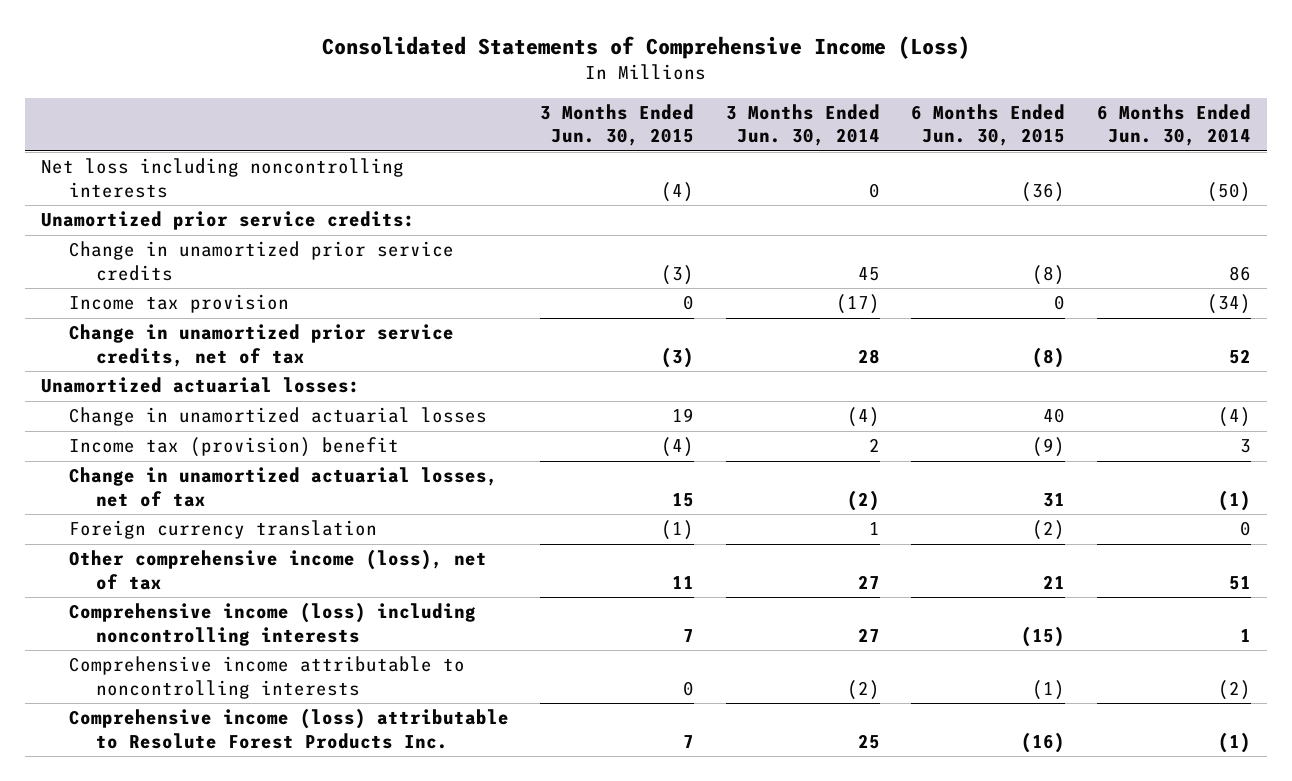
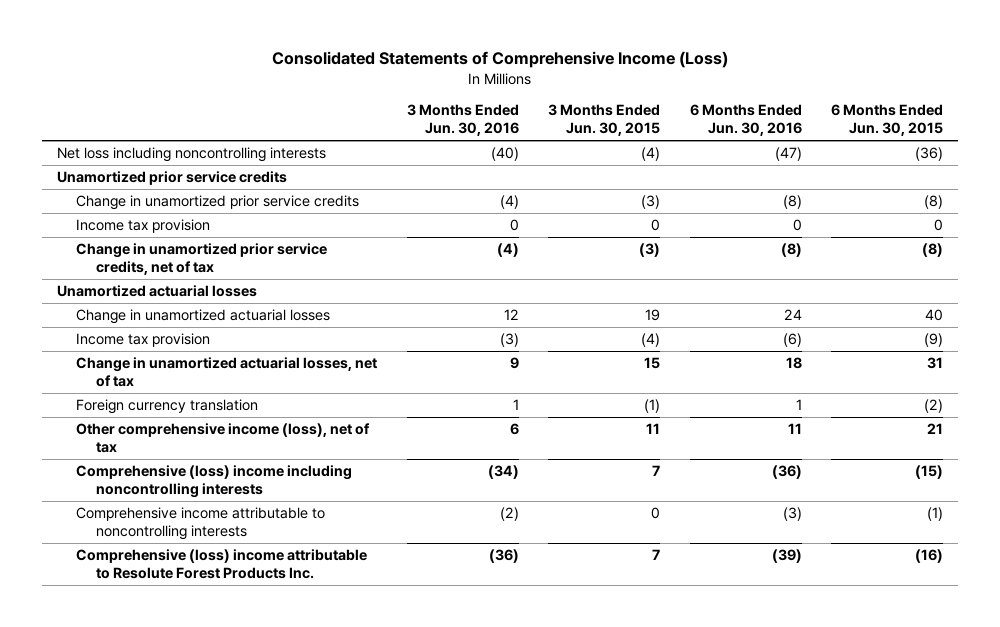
- | 3 Months Ended Jun. 30, 2015 | 3 Months Ended Jun. 30, 2014 | 6 Months Ended Jun. 30, 2015 | 6 Months Ended Jun. 30, 2014
+ | 3 Months Ended Jun. 30, 2016 | 3 Months Ended Jun. 30, 2015 | 6 Months Ended Jun. 30, 2016 | 6 Months Ended Jun. 30, 2015
- Unamortized prior service credits:
+ Unamortized prior service credits
- Unamortized actuarial losses:
+ Unamortized actuarial losses
- Income tax (provision) benefit | (4) | 2 | (9) | 3
+ Income tax provision | (3) | (4) | (6) | (9)
- Comprehensive income (loss) including noncontrolling interests | 7 | 27 | (15) | 1
+ Comprehensive (loss) income including noncontrolling interests | (34) | 7 | (36) | (15)
- Comprehensive income (loss) attributable to Resolute Forest Products Inc. | 7 | 25 | (16) | (1)
+ Comprehensive (loss) income attributable to Resolute Forest Products Inc. | (36) | 7 | (39) | (16)

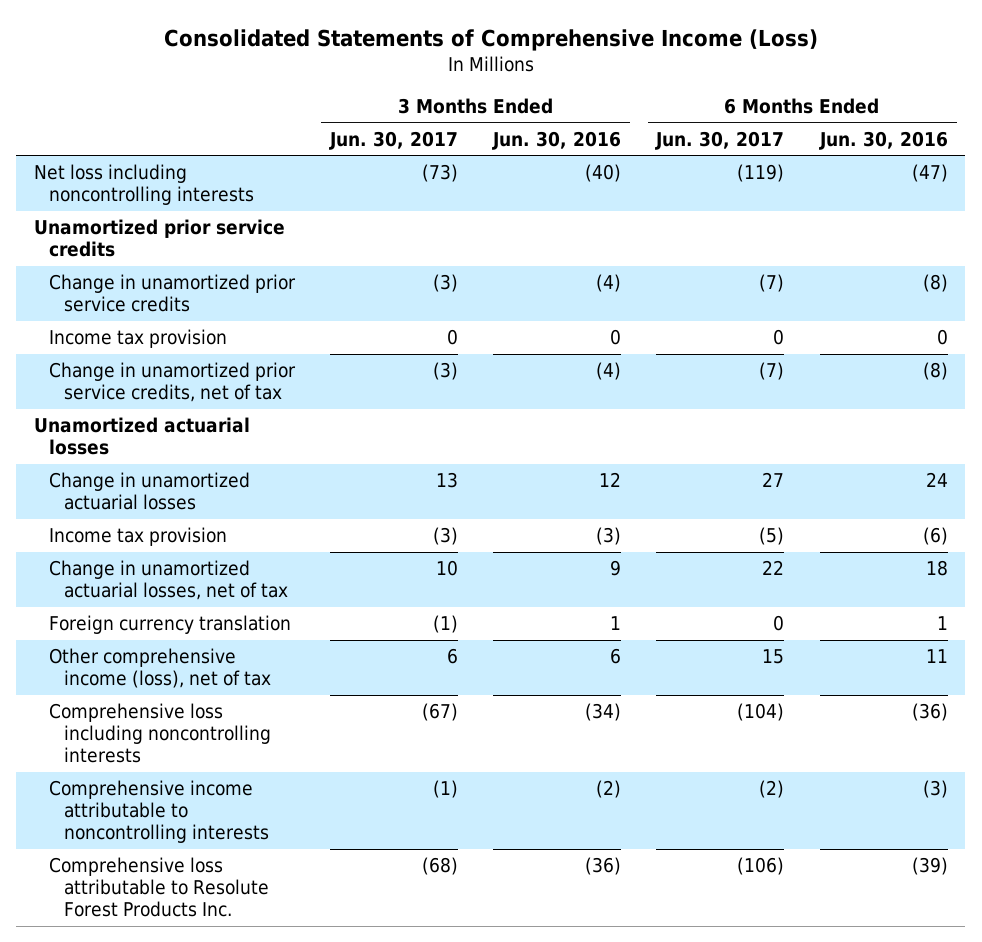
- | 3 Months Ended Jun. 30, 2016 | 3 Months Ended Jun. 30, 2015 | 6 Months Ended Jun. 30, 2016 | 6 Months Ended Jun. 30, 2015
+ | 3 Months Ended Jun. 30, 2017 | 3 Months Ended Jun. 30, 2016 | 6 Months Ended Jun. 30, 2017 | 6 Months Ended Jun. 30, 2016
- Comprehensive (loss) income including noncontrolling interests | (34) | 7 | (36) | (15)
+ Comprehensive loss including noncontrolling interests | (67) | (34) | (104) | (36)
- Comprehensive (loss) income attributable to Resolute Forest Products Inc. | (36) | 7 | (39) | (16)
+ Comprehensive loss attributable to Resolute Forest Products Inc. | (68) | (36) | (106) | (39)

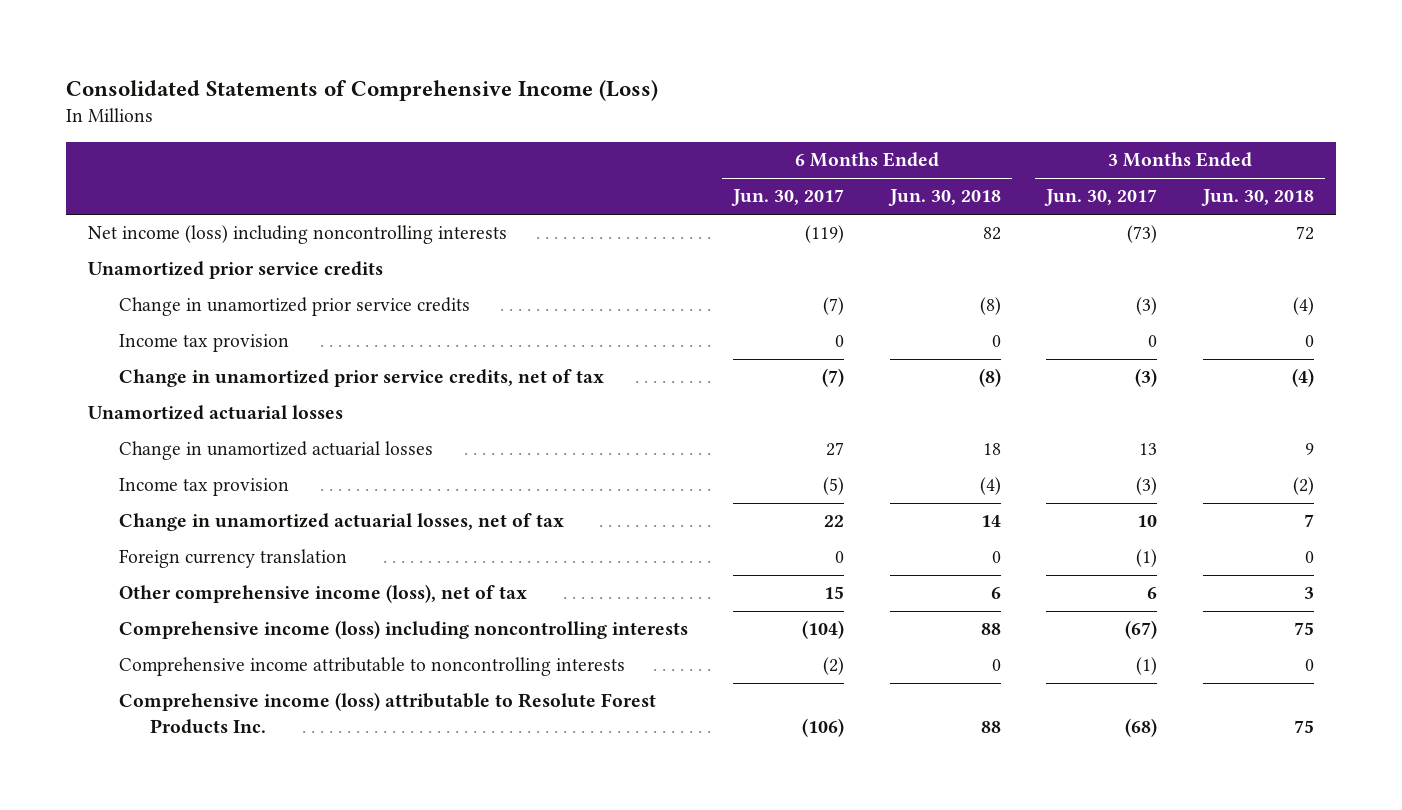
- | 3 Months Ended Jun. 30, 2017 | 3 Months Ended Jun. 30, 2016 | 6 Months Ended Jun. 30, 2017 | 6 Months Ended Jun. 30, 2016
+ | 6 Months Ended Jun. 30, 2017 | 6 Months Ended Jun. 30, 2018 | 3 Months Ended Jun. 30, 2017 | 3 Months Ended Jun. 30, 2018
- Net loss including noncontrolling interests | (73) | (40) | (119) | (47)
+ Net income (loss) including noncontrolling interests | (119) | 82 | (73) | 72
- Comprehensive loss including noncontrolling interests | (67) | (34) | (104) | (36)
+ Comprehensive income (loss) including noncontrolling interests | (104) | 88 | (67) | 75
- Comprehensive loss attributable to Resolute Forest Products Inc. | (68) | (36) | (106) | (39)
+ Comprehensive income (loss) attributable to Resolute Forest Products Inc. | (106) | 88 | (68) | 75

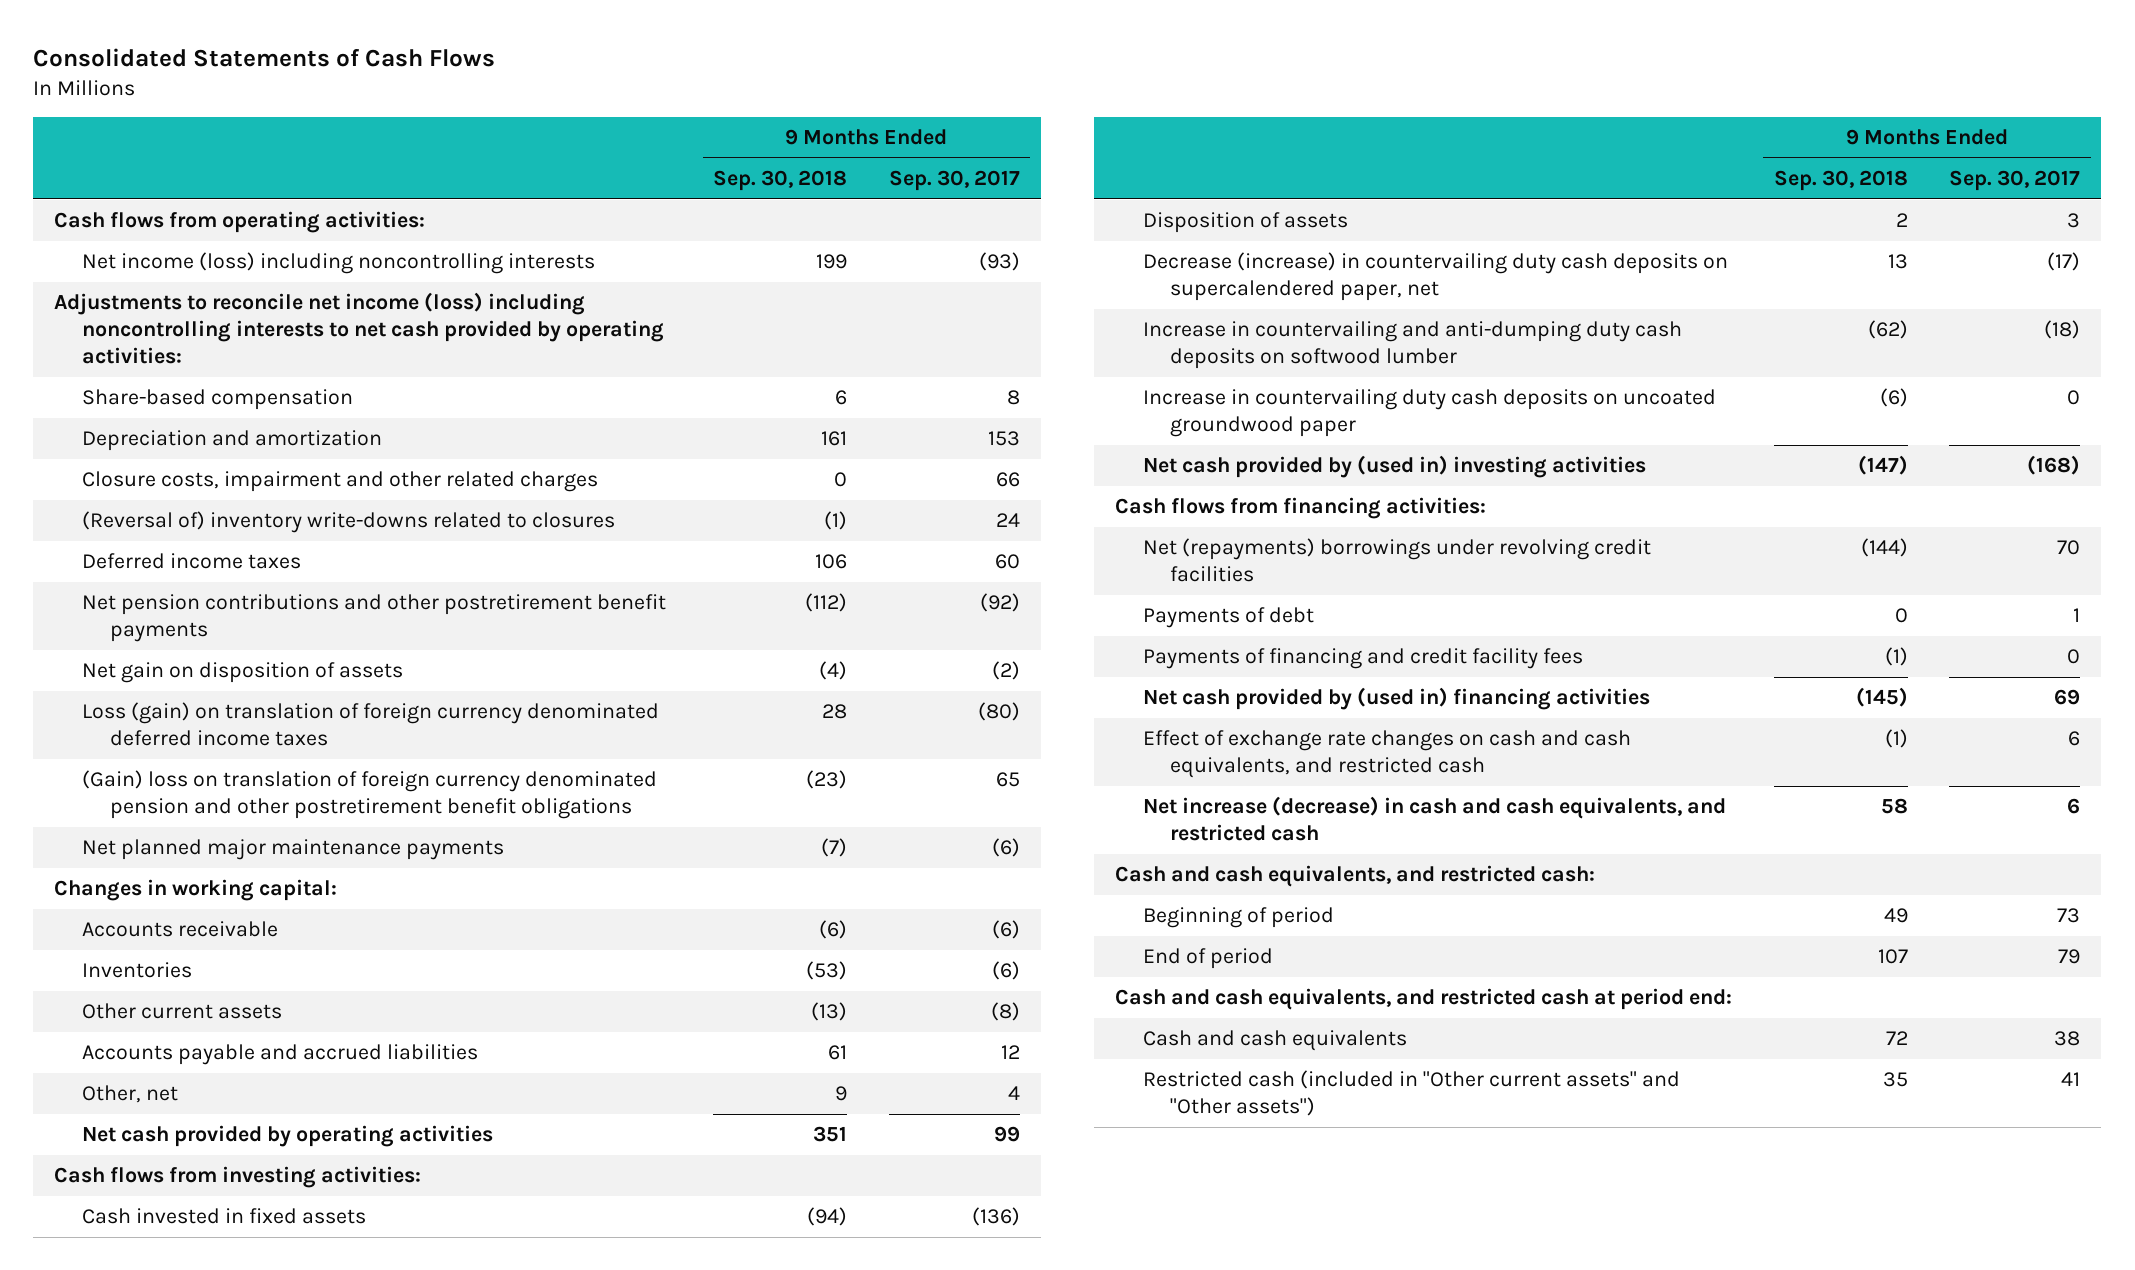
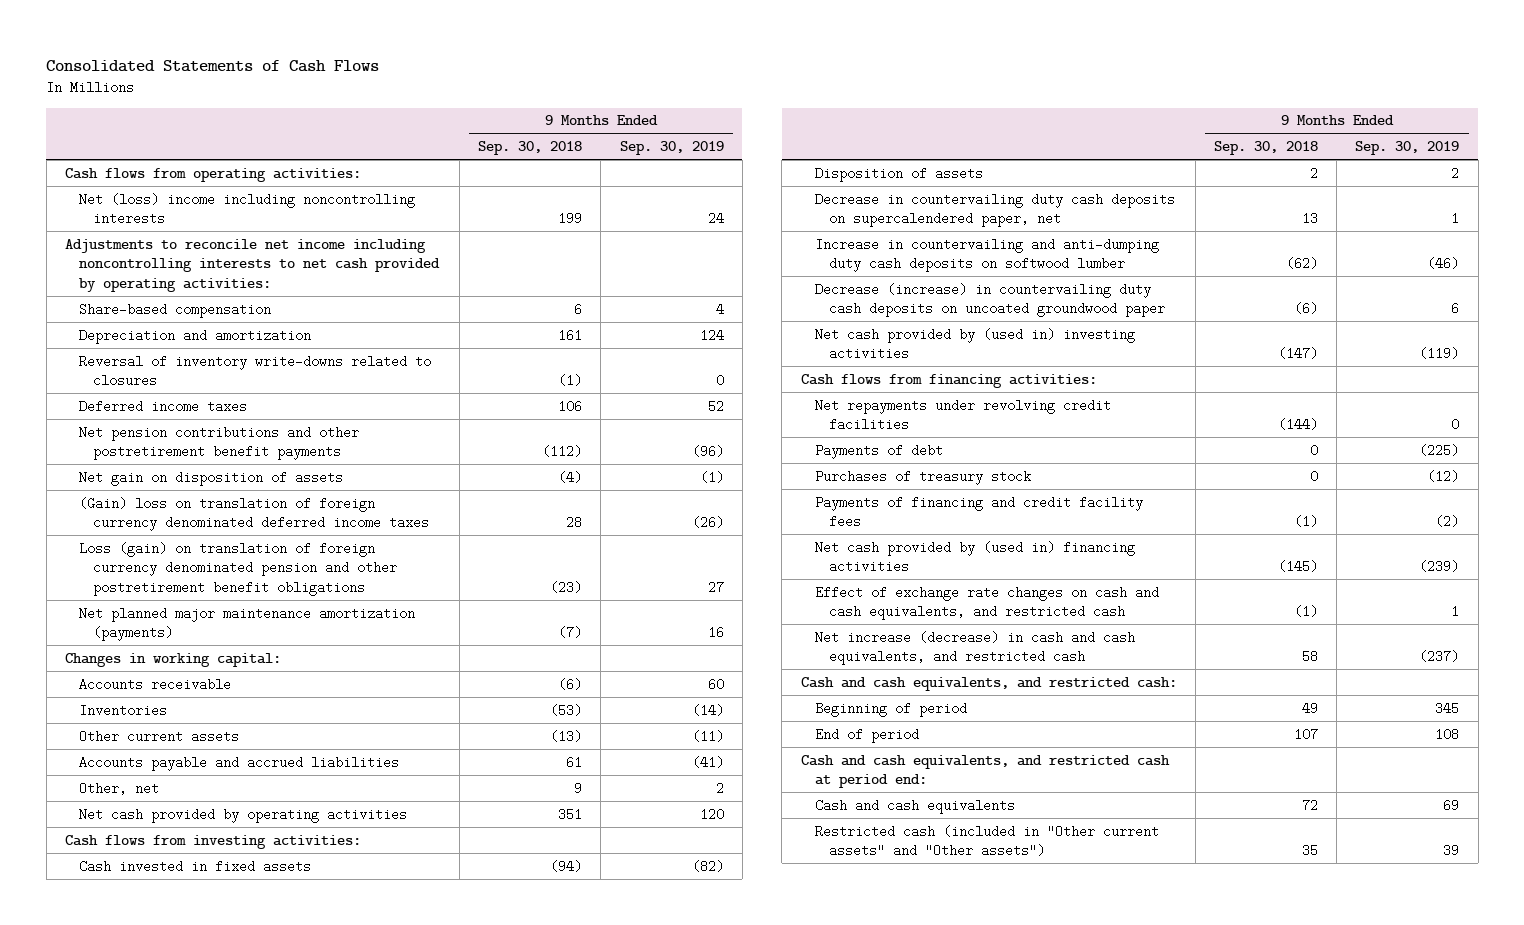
- | 9 Months Ended Sep. 30, 2018 | 9 Months Ended Sep. 30, 2017
+ | 9 Months Ended Sep. 30, 2018 | 9 Months Ended Sep. 30, 2019
- Net income (loss) including noncontrolling interests | 199 | (93)
- Adjustments to reconcile net income (loss) including noncontrolling interests to net cash provided by operating activities:
+ Net (loss) income including noncontrolling interests | 199 | 24
+ Adjustments to reconcile net income including noncontrolling interests to net cash provided by operating activities:
- Closure costs, impairment and other related charges | 0 | 66
- (Reversal of) inventory write-downs related to closures | (1) | 24
+ Reversal of inventory write-downs related to closures | (1) | 0
- Loss (gain) on translation of foreign currency denominated deferred income taxes | 28 | (80)
- (Gain) loss on translation of foreign currency denominated pension and other postretirement benefit obligations | (23) | 65
- Net planned major maintenance payments | (7) | (6)
+ (Gain) loss on translation of foreign currency denominated deferred income taxes | 28 | (26)
+ Loss (gain) on translation of foreign currency denominated pension and other postretirement benefit obligations | (23) | 27
+ Net planned major maintenance amortization (payments) | (7) | 16
- Decrease (increase) in countervailing duty cash deposits on supercalendered paper, net | 13 | (17)
+ Decrease in countervailing duty cash deposits on supercalendered paper, net | 13 | 1
- Increase in countervailing duty cash deposits on uncoated groundwood paper | (6) | 0
+ Decrease (increase) in countervailing duty cash deposits on uncoated groundwood paper | (6) | 6
- Net (repayments) borrowings under revolving credit facilities | (144) | 70
+ Net repayments under revolving credit facilities | (144) | 0
+ Purchases of treasury stock | 0 | (12)

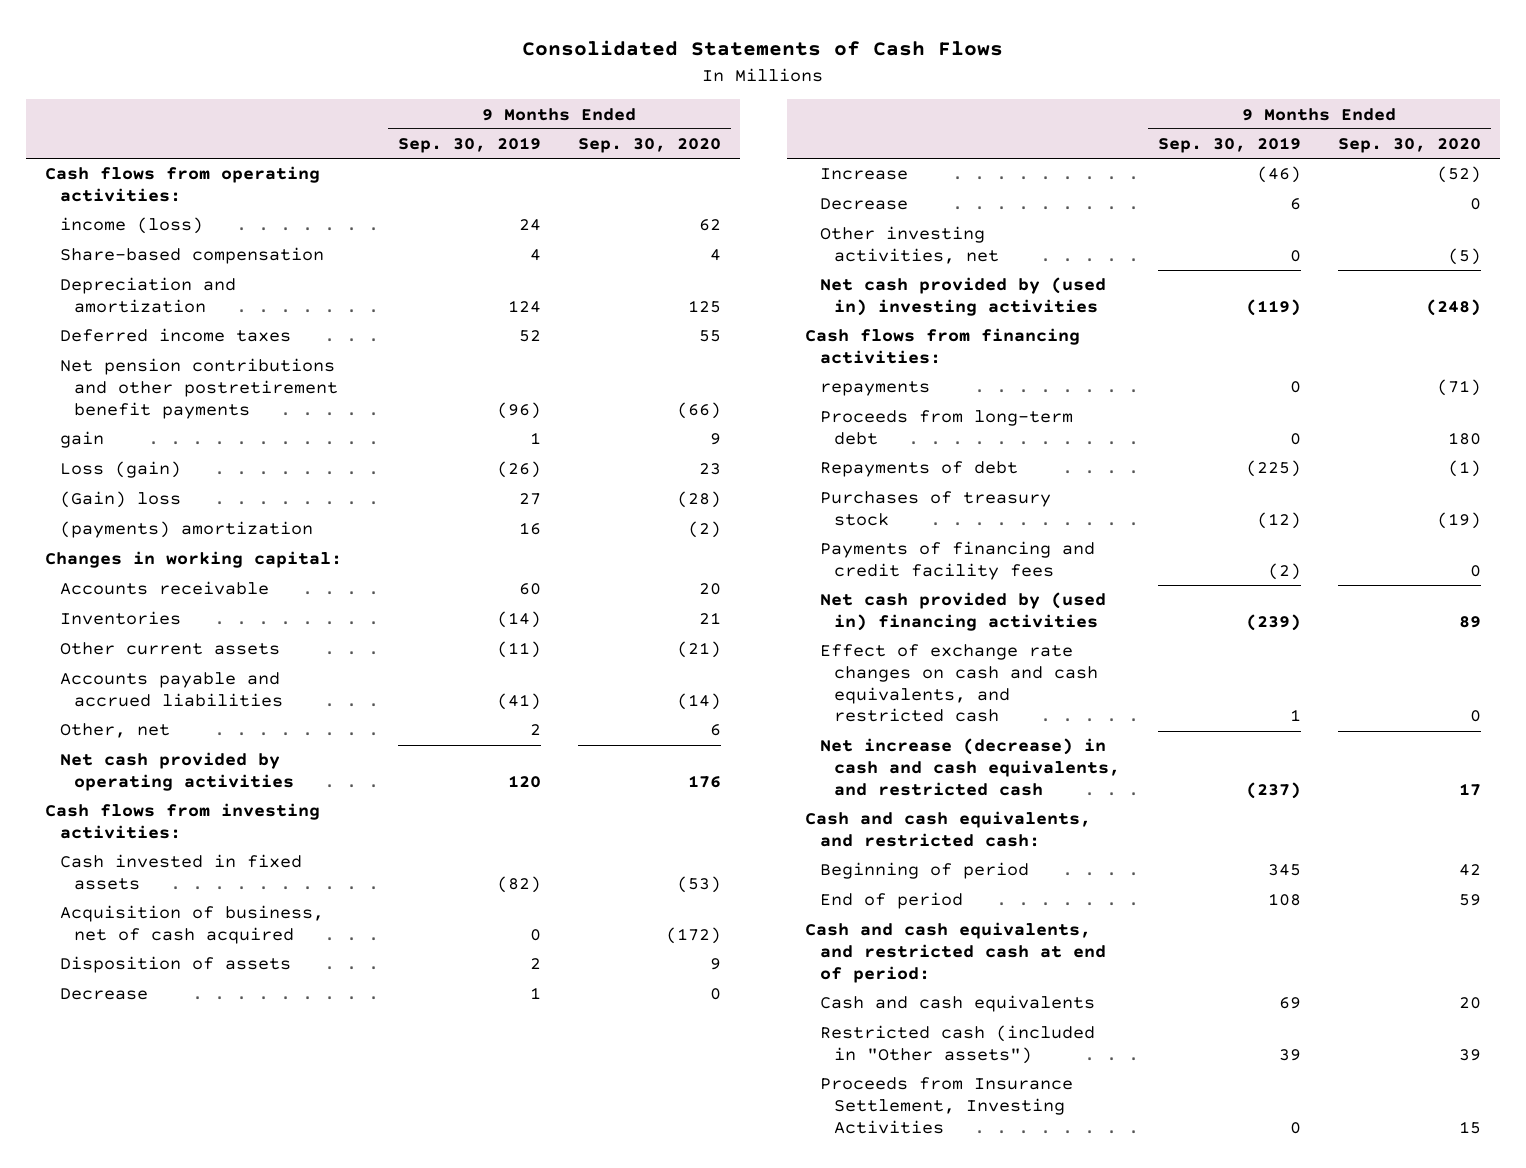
- | 9 Months Ended Sep. 30, 2018 | 9 Months Ended Sep. 30, 2019
+ | 9 Months Ended Sep. 30, 2019 | 9 Months Ended Sep. 30, 2020
- Net (loss) income including noncontrolling interests | 199 | 24
- Adjustments to reconcile net income including noncontrolling interests to net cash provided by operating activities:
+ income (loss) | 24 | 62
- Reversal of inventory write-downs related to closures | (1) | 0
- Net gain on disposition of assets | (4) | (1)
- (Gain) loss on translation of foreign currency denominated deferred income taxes | 28 | (26)
- Loss (gain) on translation of foreign currency denominated pension and other postretirement benefit obligations | (23) | 27
- Net planned major maintenance amortization (payments) | (7) | 16
+ gain | 1 | 9
+ Loss (gain) | (26) | 23
+ (Gain) loss | 27 | (28)
+ (payments) amortization | 16 | (2)
+ Acquisition of business, net of cash acquired | 0 | (172)
- Decrease in countervailing duty cash deposits on supercalendered paper, net | 13 | 1
- Increase in countervailing and anti-dumping duty cash deposits on softwood lumber | (62) | (46)
- Decrease (increase) in countervailing duty cash deposits on uncoated groundwood paper | (6) | 6
+ Decrease | 1 | 0
+ Increase | (46) | (52)
+ Decrease | 6 | 0
+ Other investing activities, net | 0 | (5)
- Net repayments under revolving credit facilities | (144) | 0
- Payments of debt | 0 | (225)
+ repayments | 0 | (71)
+ Proceeds from long-term debt | 0 | 180
+ Repayments of debt | (225) | (1)
- Cash and cash equivalents, and restricted cash at period end:
+ Cash and cash equivalents, and restricted cash at end of period:
- Restricted cash (included in "Other current assets" and "Other assets") | 35 | 39
+ Restricted cash (included in "Other assets") | 39 | 39
+ Proceeds from Insurance Settlement, Investing Activities | 0 | 15

